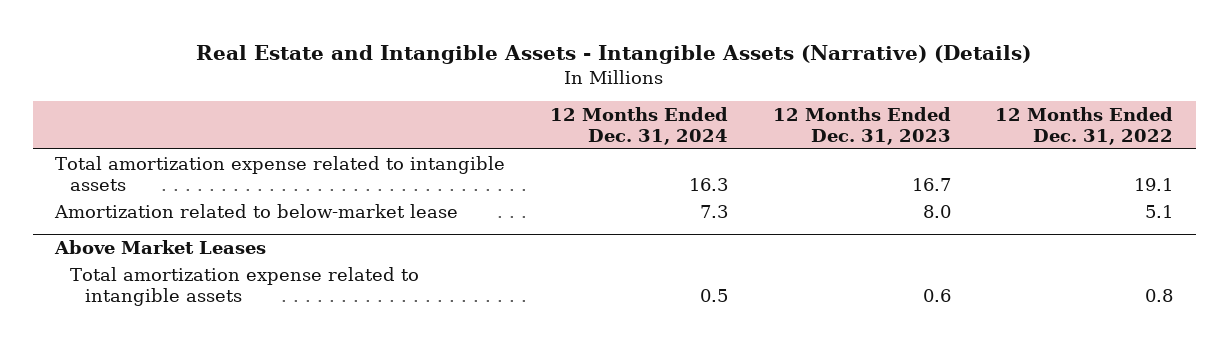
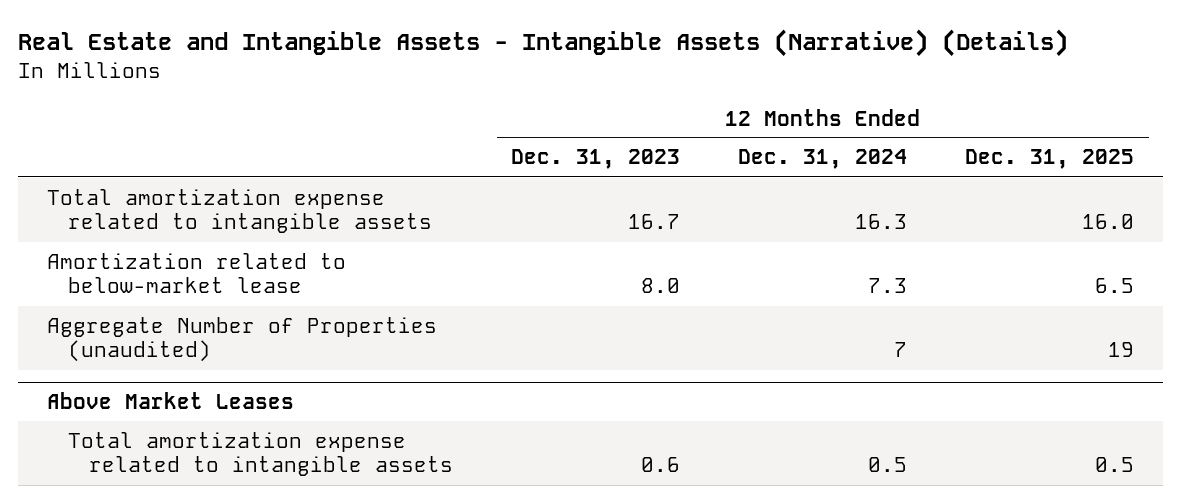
- | 12 Months Ended Dec. 31, 2024 | 12 Months Ended Dec. 31, 2023 | 12 Months Ended Dec. 31, 2022
+ | 12 Months Ended Dec. 31, 2023 | 12 Months Ended Dec. 31, 2024 | 12 Months Ended Dec. 31, 2025
+ Aggregate Number of Properties (unaudited) | | 7 | 19

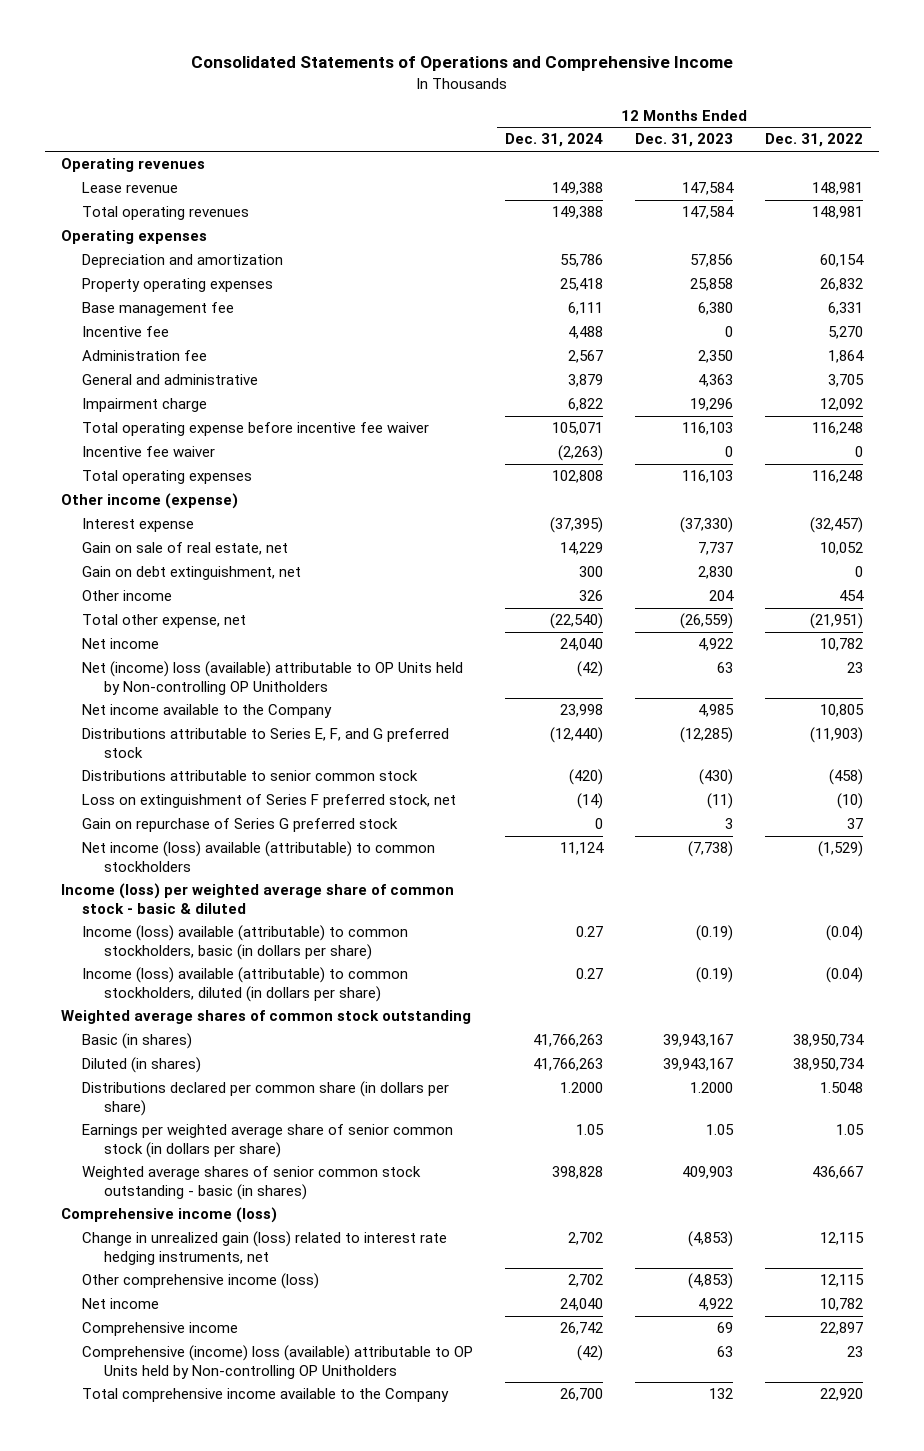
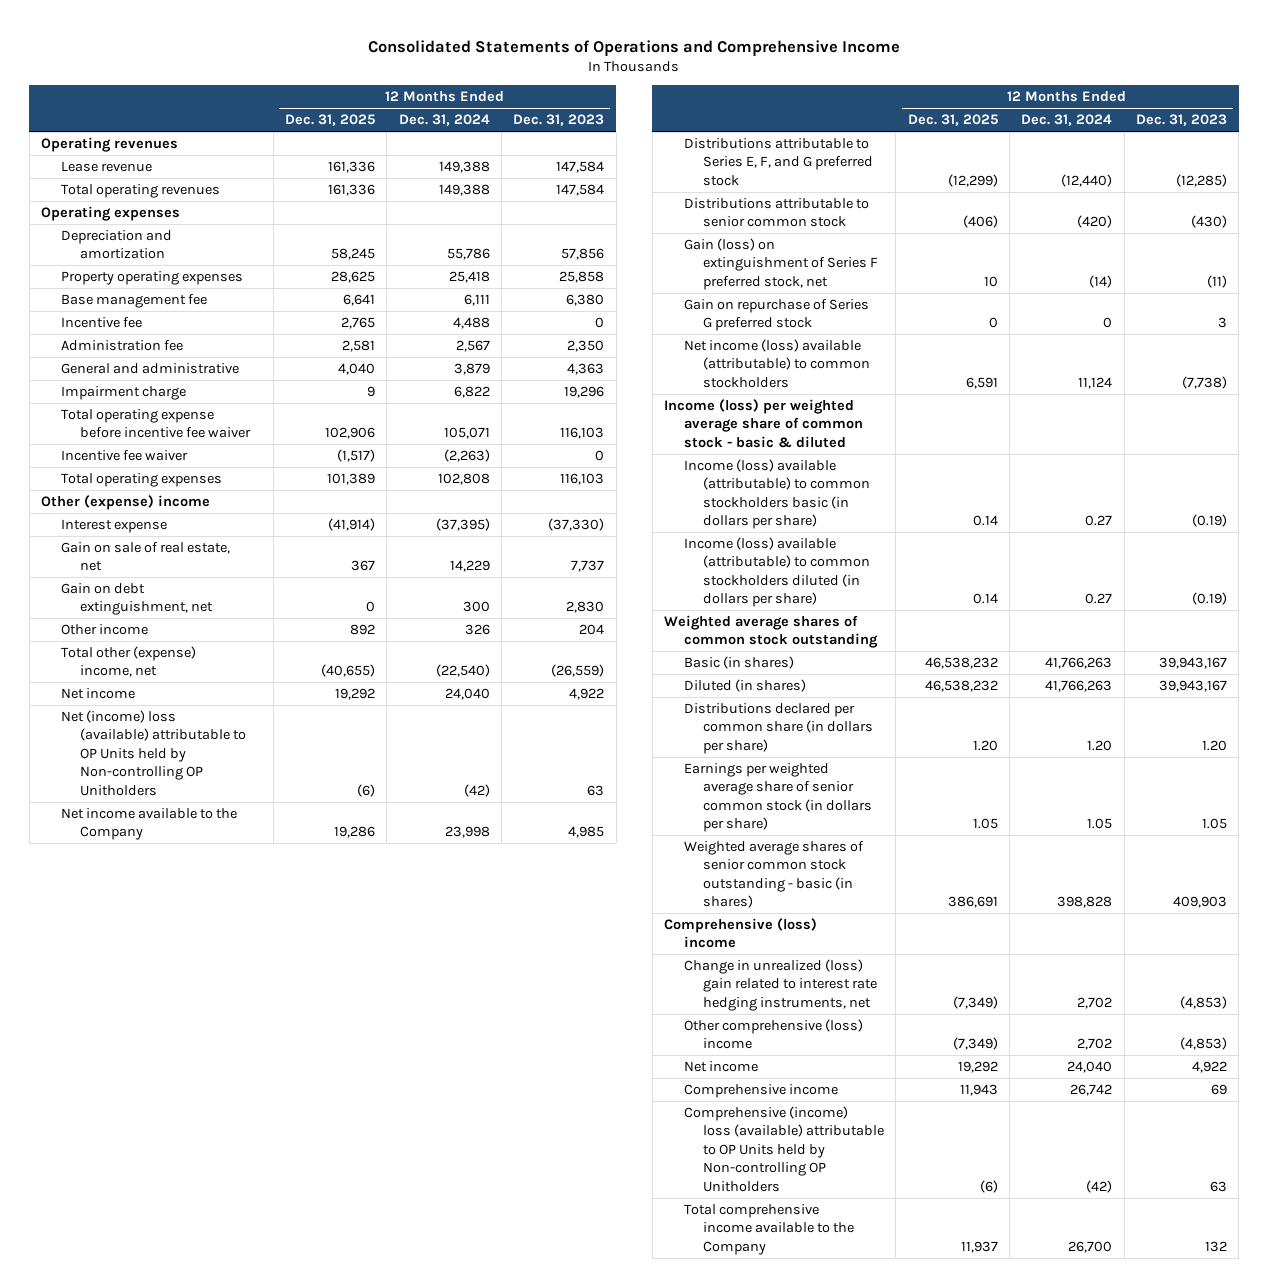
- | 12 Months Ended Dec. 31, 2024 | 12 Months Ended Dec. 31, 2023 | 12 Months Ended Dec. 31, 2022
+ | 12 Months Ended Dec. 31, 2025 | 12 Months Ended Dec. 31, 2024 | 12 Months Ended Dec. 31, 2023
- Other income (expense)
+ Other (expense) income
- Total other expense, net | (22,540) | (26,559) | (21,951)
+ Total other (expense) income, net | (40,655) | (22,540) | (26,559)
- Loss on extinguishment of Series F preferred stock, net | (14) | (11) | (10)
+ Gain (loss) on extinguishment of Series F preferred stock, net | 10 | (14) | (11)
- Income (loss) available (attributable) to common stockholders, basic (in dollars per share) | 0.27 | (0.19) | (0.04)
- Income (loss) available (attributable) to common stockholders, diluted (in dollars per share) | 0.27 | (0.19) | (0.04)
+ Income (loss) available (attributable) to common stockholders basic (in dollars per share) | 0.14 | 0.27 | (0.19)
+ Income (loss) available (attributable) to common stockholders diluted (in dollars per share) | 0.14 | 0.27 | (0.19)
- Distributions declared per common share (in dollars per share) | 1.2000 | 1.2000 | 1.5048
+ Distributions declared per common share (in dollars per share) | 1.20 | 1.20 | 1.20
- Comprehensive income (loss)
- Change in unrealized gain (loss) related to interest rate hedging instruments, net | 2,702 | (4,853) | 12,115
- Other comprehensive income (loss) | 2,702 | (4,853) | 12,115
+ Comprehensive (loss) income
+ Change in unrealized (loss) gain related to interest rate hedging instruments, net | (7,349) | 2,702 | (4,853)
+ Other comprehensive (loss) income | (7,349) | 2,702 | (4,853)

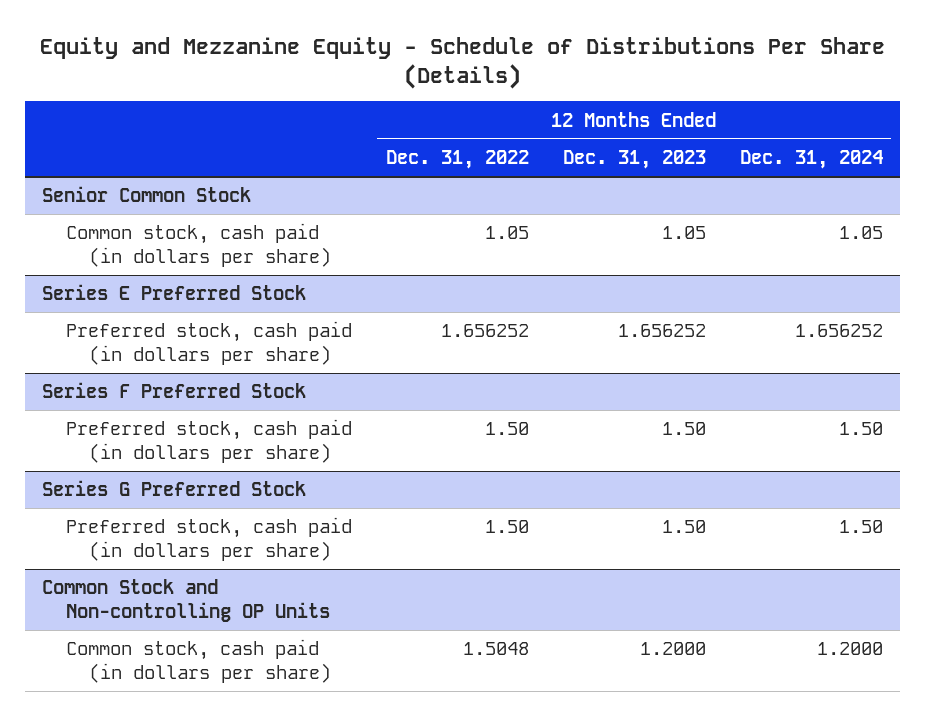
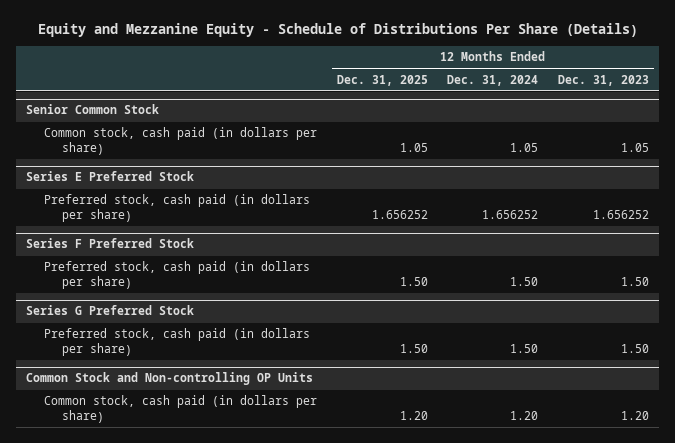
- | 12 Months Ended Dec. 31, 2022 | 12 Months Ended Dec. 31, 2023 | 12 Months Ended Dec. 31, 2024
+ | 12 Months Ended Dec. 31, 2025 | 12 Months Ended Dec. 31, 2024 | 12 Months Ended Dec. 31, 2023
@ Common Stock and Non-controlling OP Units
- Common stock, cash paid (in dollars per share) | 1.5048 | 1.2000 | 1.2000
+ Common stock, cash paid (in dollars per share) | 1.20 | 1.20 | 1.20

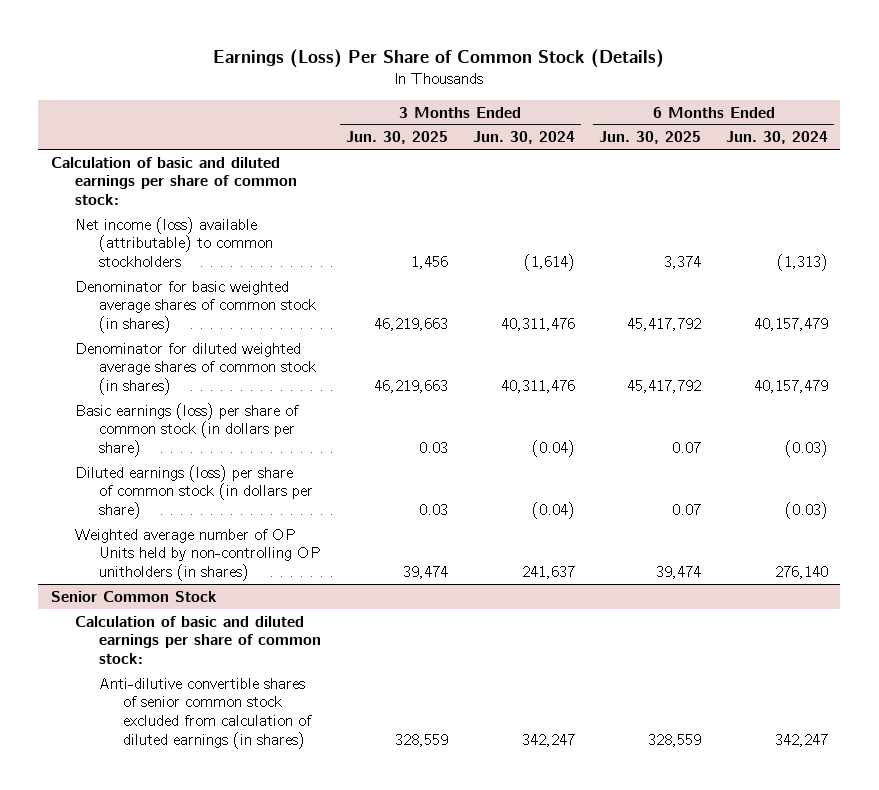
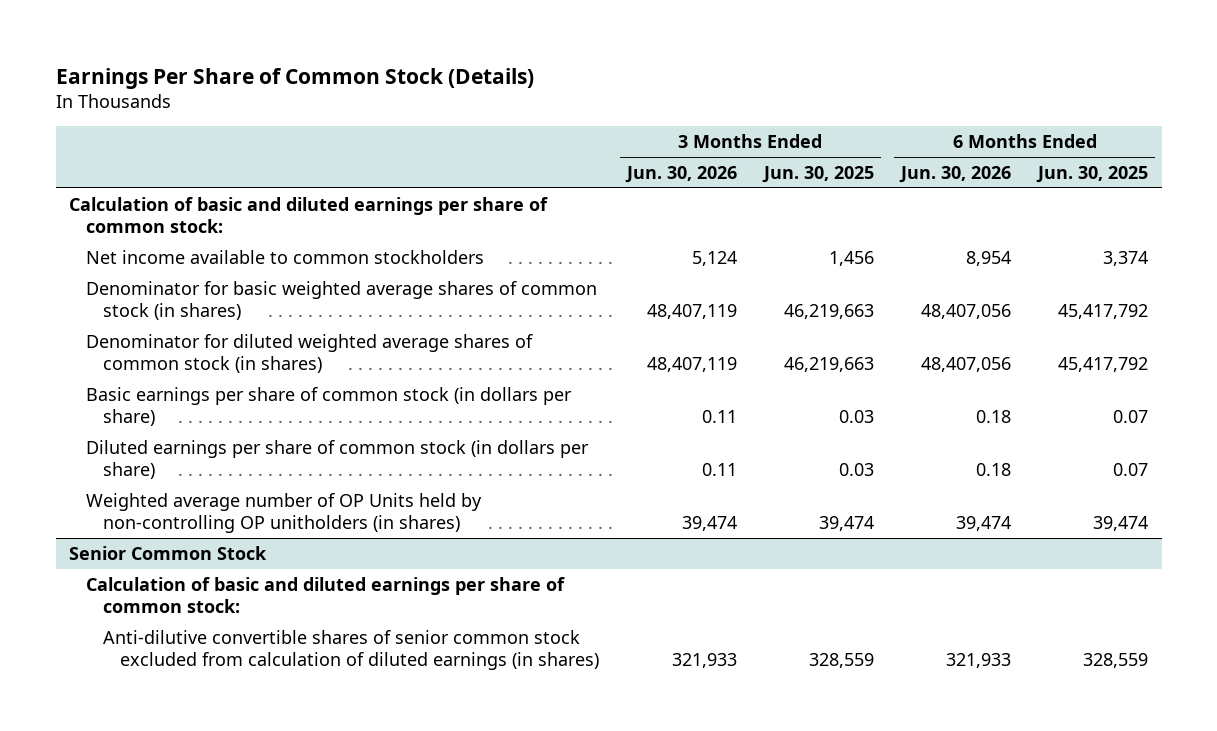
- Earnings (Loss) Per Share of Common Stock (Details)
+ Earnings Per Share of Common Stock (Details)
- | 3 Months Ended Jun. 30, 2025 | 3 Months Ended Jun. 30, 2024 | 6 Months Ended Jun. 30, 2025 | 6 Months Ended Jun. 30, 2024
+ | 3 Months Ended Jun. 30, 2026 | 3 Months Ended Jun. 30, 2025 | 6 Months Ended Jun. 30, 2026 | 6 Months Ended Jun. 30, 2025
- Net income (loss) available (attributable) to common stockholders | 1,456 | (1,614) | 3,374 | (1,313)
+ Net income available to common stockholders | 5,124 | 1,456 | 8,954 | 3,374
- Basic earnings (loss) per share of common stock (in dollars per share) | 0.03 | (0.04) | 0.07 | (0.03)
- Diluted earnings (loss) per share of common stock (in dollars per share) | 0.03 | (0.04) | 0.07 | (0.03)
+ Basic earnings per share of common stock (in dollars per share) | 0.11 | 0.03 | 0.18 | 0.07
+ Diluted earnings per share of common stock (in dollars per share) | 0.11 | 0.03 | 0.18 | 0.07

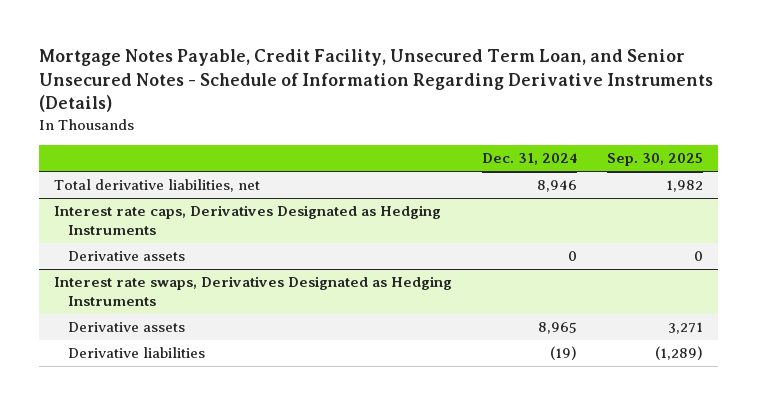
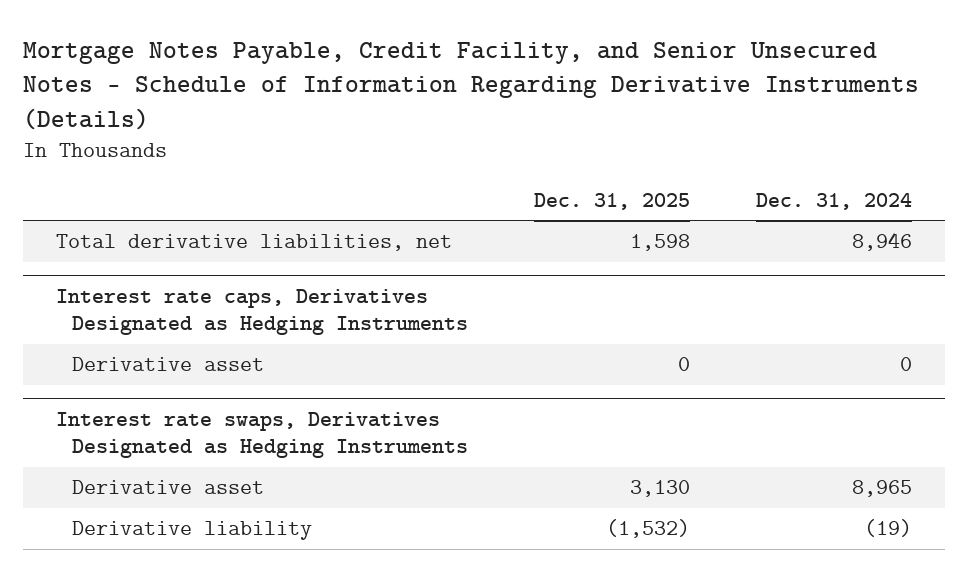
- Mortgage Notes Payable, Credit Facility, Unsecured Term Loan, and Senior Unsecured Notes - Schedule of Information Regarding Derivative Instruments (Details)
+ Mortgage Notes Payable, Credit Facility, and Senior Unsecured Notes - Schedule of Information Regarding Derivative Instruments (Details)
- | Dec. 31, 2024 | Sep. 30, 2025
+ | Dec. 31, 2025 | Dec. 31, 2024
@ Interest rate caps, Derivatives Designated as Hedging Instruments
- Derivative assets | 0 | 0
+ Derivative asset | 0 | 0
@ Interest rate swaps, Derivatives Designated as Hedging Instruments
- Derivative assets | 8,965 | 3,271
- Derivative liabilities | (19) | (1,289)
+ Derivative asset | 3,130 | 8,965
+ Derivative liability | (1,532) | (19)

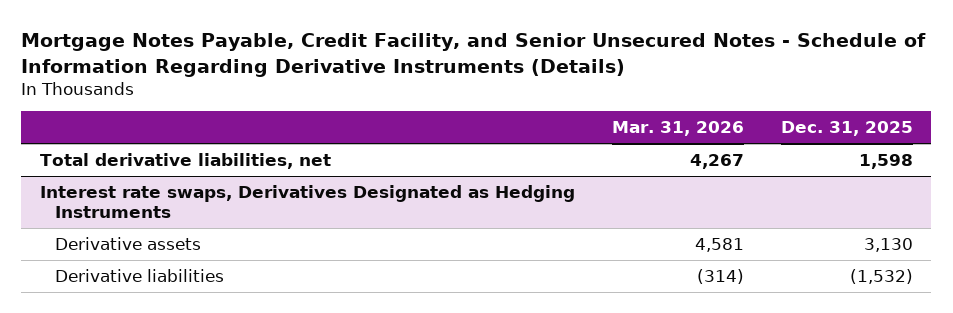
- | Dec. 31, 2025 | Dec. 31, 2024
+ | Mar. 31, 2026 | Dec. 31, 2025
- Interest rate caps, Derivatives Designated as Hedging Instruments
- Derivative asset | 0 | 0
@ Interest rate swaps, Derivatives Designated as Hedging Instruments
- Derivative asset | 3,130 | 8,965
- Derivative liability | (1,532) | (19)
+ Derivative assets | 4,581 | 3,130
+ Derivative liabilities | (314) | (1,532)

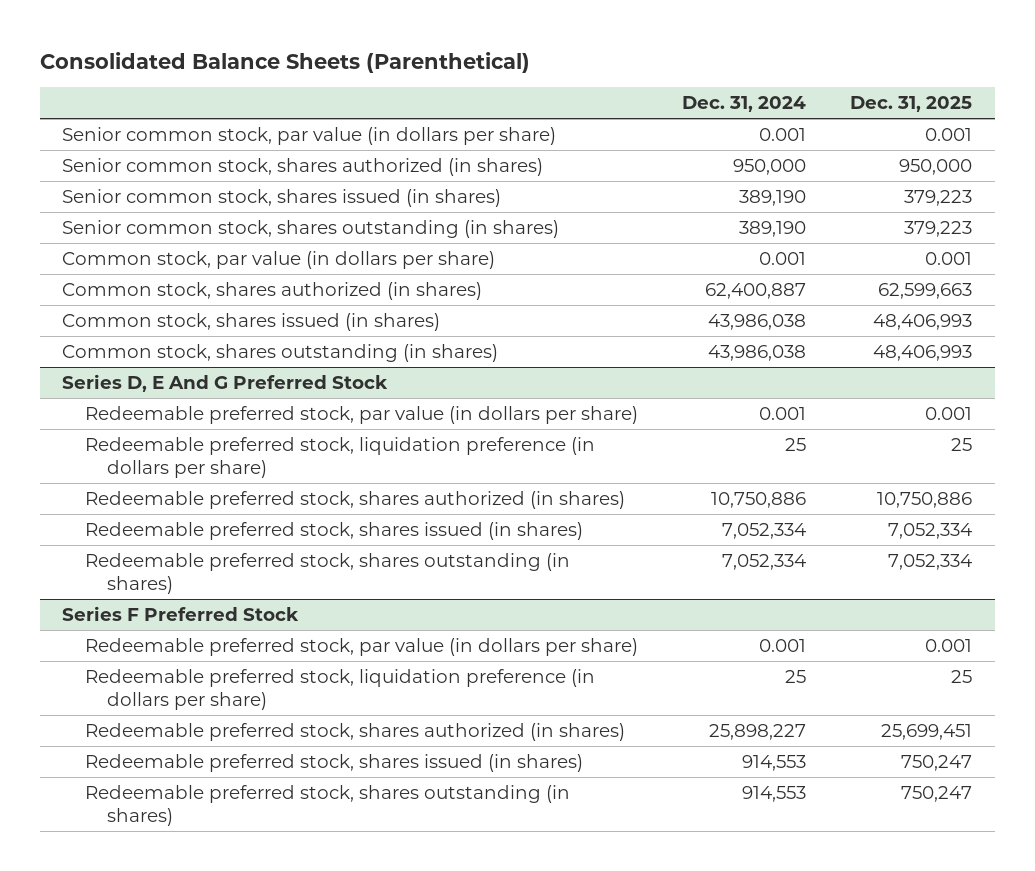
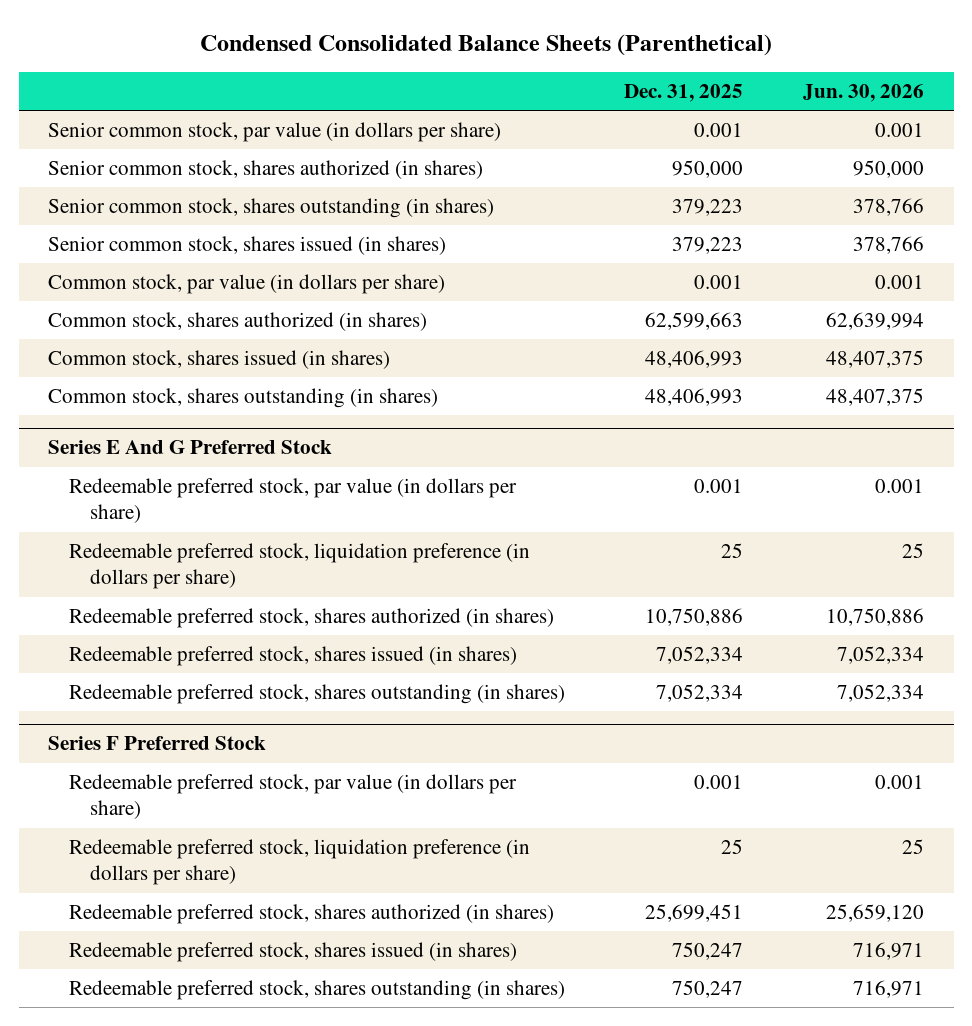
- Consolidated Balance Sheets (Parenthetical)
+ Condensed Consolidated Balance Sheets (Parenthetical)
- | Dec. 31, 2024 | Dec. 31, 2025
+ | Dec. 31, 2025 | Jun. 30, 2026
moved down: Senior common stock, shares issued (in shares) | 379,223 | 378,766
- Series D, E And G Preferred Stock
+ Series E And G Preferred Stock

